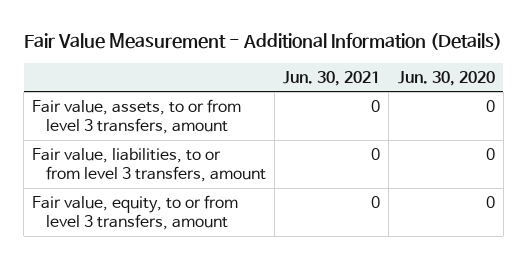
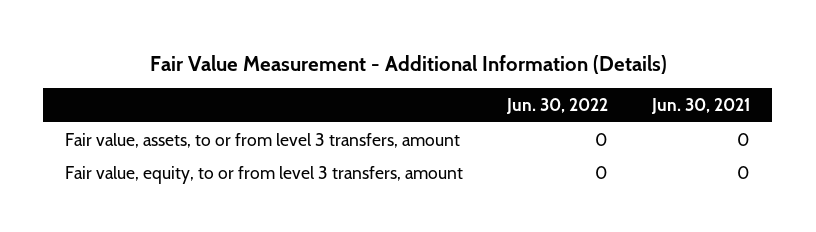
- | Jun. 30, 2021 | Jun. 30, 2020
+ | Jun. 30, 2022 | Jun. 30, 2021
- Fair value, liabilities, to or from level 3 transfers, amount | 0 | 0

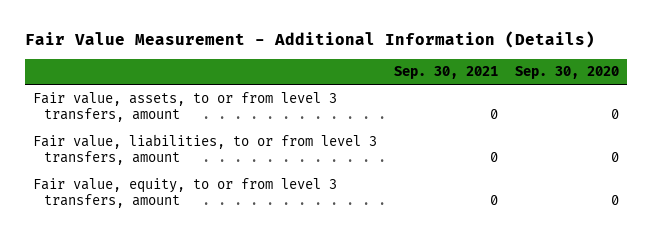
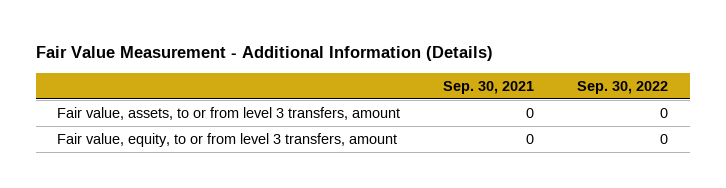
- | Sep. 30, 2021 | Sep. 30, 2020
+ | Sep. 30, 2021 | Sep. 30, 2022
- Fair value, liabilities, to or from level 3 transfers, amount | 0 | 0

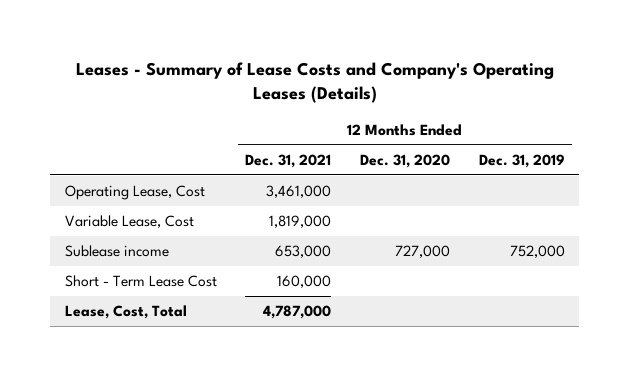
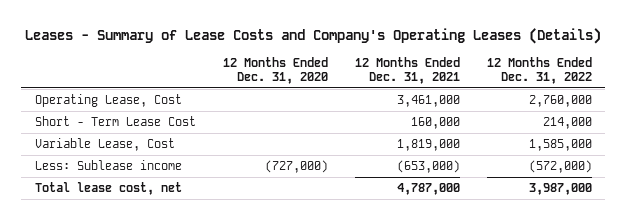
- | 12 Months Ended Dec. 31, 2021 | 12 Months Ended Dec. 31, 2020 | 12 Months Ended Dec. 31, 2019
+ | 12 Months Ended Dec. 31, 2020 | 12 Months Ended Dec. 31, 2021 | 12 Months Ended Dec. 31, 2022
- Sublease income | 653,000 | 727,000 | 752,000
- Lease, Cost, Total | 4,787,000 | |
moved down: Variable Lease, Cost | | 1,819,000 | 1,585,000
+ Less: Sublease income | (727,000) | (653,000) | (572,000)
+ Total lease cost, net | | 4,787,000 | 3,987,000

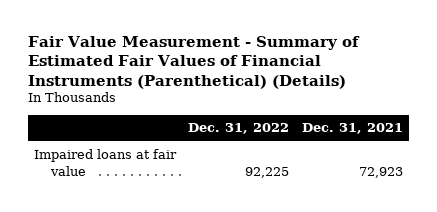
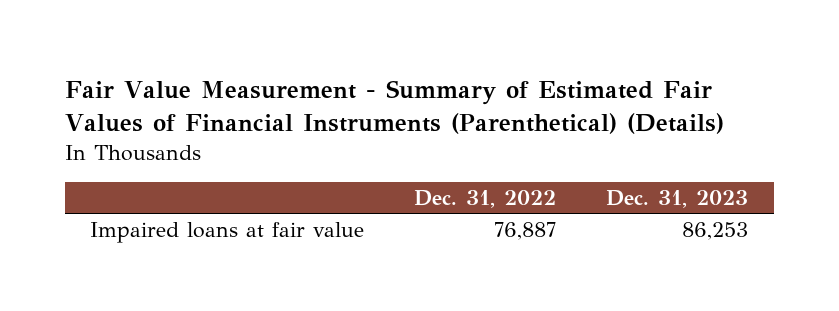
- | Dec. 31, 2022 | Dec. 31, 2021
+ | Dec. 31, 2022 | Dec. 31, 2023
- Impaired loans at fair value | 92,225 | 72,923
+ Impaired loans at fair value | 76,887 | 86,253

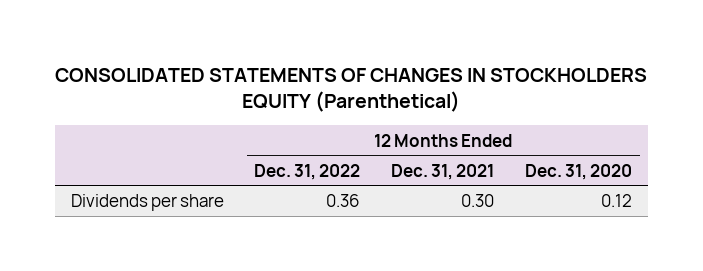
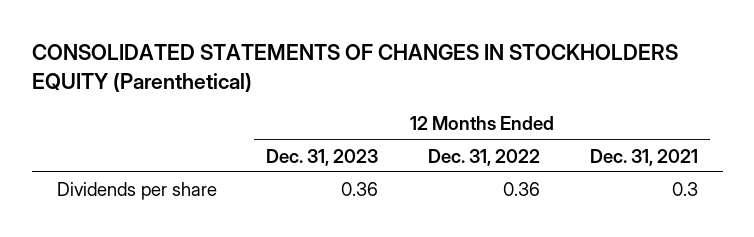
- | 12 Months Ended Dec. 31, 2022 | 12 Months Ended Dec. 31, 2021 | 12 Months Ended Dec. 31, 2020
+ | 12 Months Ended Dec. 31, 2023 | 12 Months Ended Dec. 31, 2022 | 12 Months Ended Dec. 31, 2021
- Dividends per share | 0.36 | 0.30 | 0.12
+ Dividends per share | 0.36 | 0.36 | 0.3

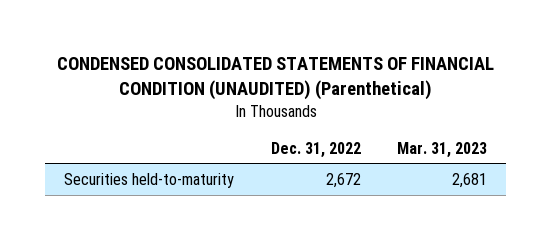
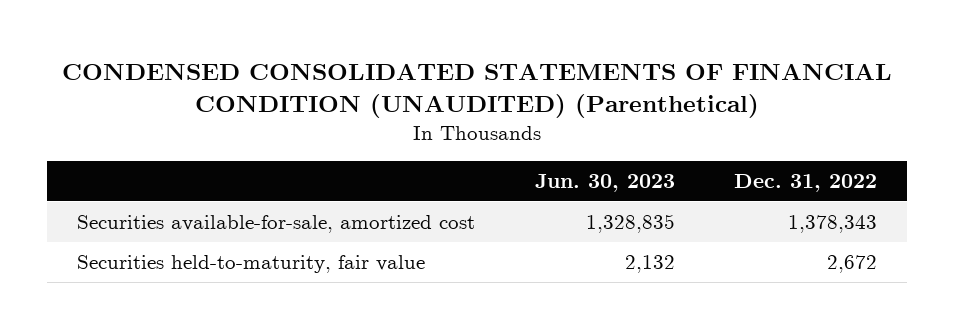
- | Dec. 31, 2022 | Mar. 31, 2023
+ | Jun. 30, 2023 | Dec. 31, 2022
- Securities held-to-maturity | 2,672 | 2,681
+ Securities available-for-sale, amortized cost | 1,328,835 | 1,378,343
+ Securities held-to-maturity, fair value | 2,132 | 2,672

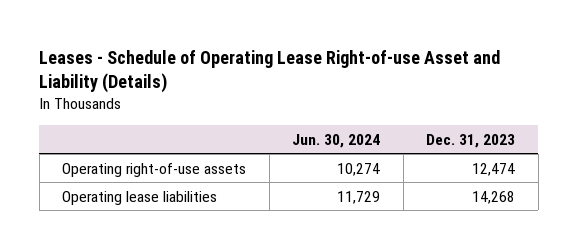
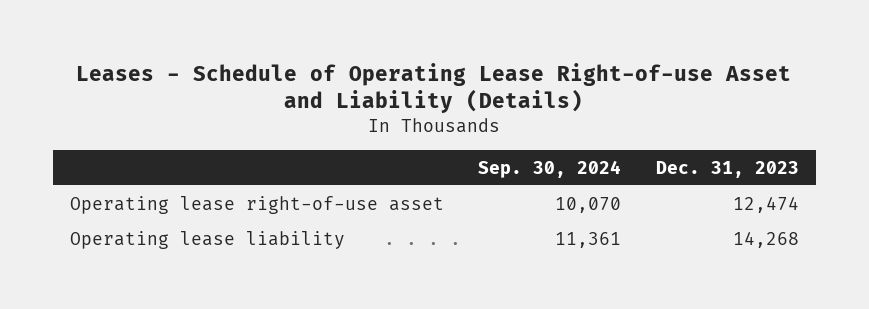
- | Jun. 30, 2024 | Dec. 31, 2023
+ | Sep. 30, 2024 | Dec. 31, 2023
- Operating right-of-use assets | 10,274 | 12,474
- Operating lease liabilities | 11,729 | 14,268
+ Operating lease right-of-use asset | 10,070 | 12,474
+ Operating lease liability | 11,361 | 14,268

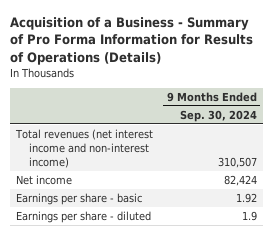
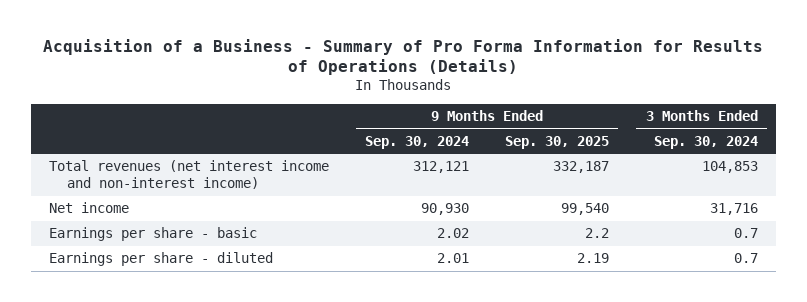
- | 9 Months Ended Sep. 30, 2024
+ | 9 Months Ended Sep. 30, 2024 | 9 Months Ended Sep. 30, 2025 | 3 Months Ended Sep. 30, 2024
- Total revenues (net interest income and non-interest income) | 310,507
- Net income | 82,424
- Earnings per share - basic | 1.92
- Earnings per share - diluted | 1.9
+ Total revenues (net interest income and non-interest income) | 312,121 | 332,187 | 104,853
+ Net income | 90,930 | 99,540 | 31,716
+ Earnings per share - basic | 2.02 | 2.2 | 0.7
+ Earnings per share - diluted | 2.01 | 2.19 | 0.7

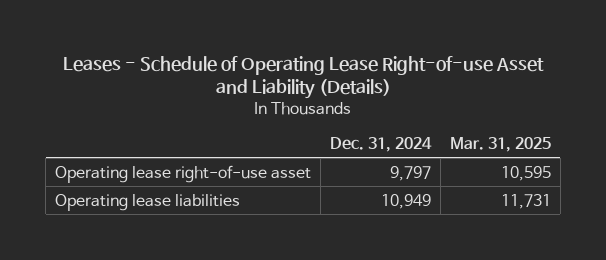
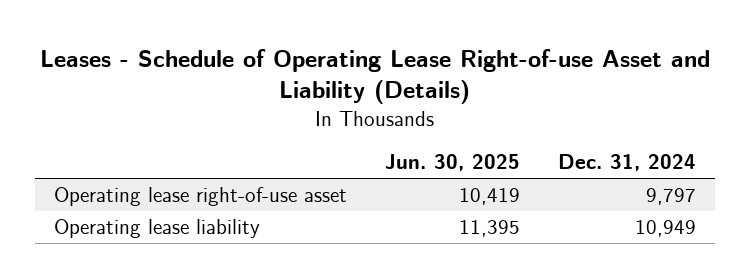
- | Dec. 31, 2024 | Mar. 31, 2025
+ | Jun. 30, 2025 | Dec. 31, 2024
- Operating lease liabilities | 10,949 | 11,731
+ Operating lease liability | 11,395 | 10,949

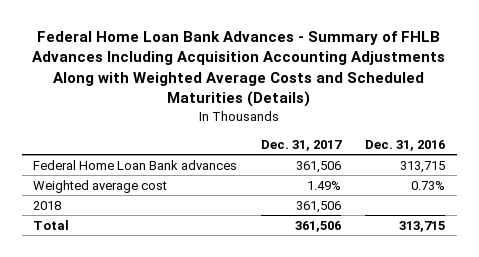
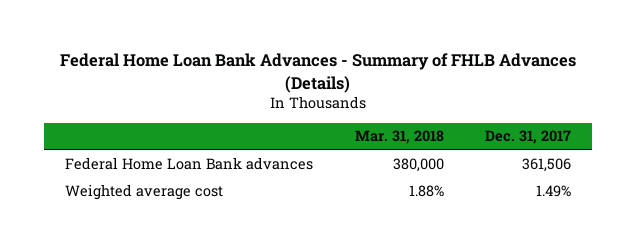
- Federal Home Loan Bank Advances - Summary of FHLB Advances Including Acquisition Accounting Adjustments Along with Weighted Average Costs and Scheduled Maturities (Details)
+ Federal Home Loan Bank Advances - Summary of FHLB Advances (Details)
- | Dec. 31, 2017 | Dec. 31, 2016
+ | Mar. 31, 2018 | Dec. 31, 2017
- 2018 | 361,506 |
- Total | 361,506 | 313,715

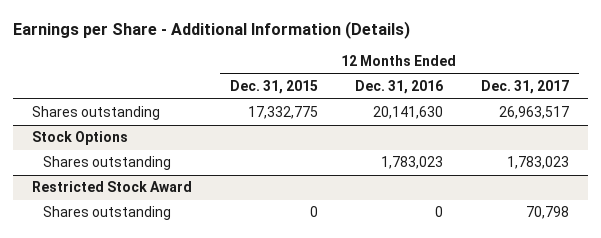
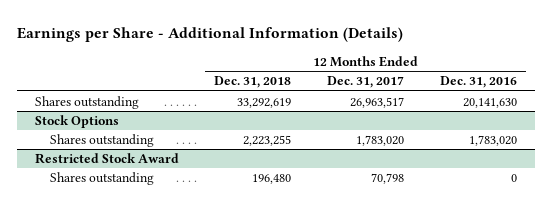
- | 12 Months Ended Dec. 31, 2015 | 12 Months Ended Dec. 31, 2016 | 12 Months Ended Dec. 31, 2017
+ | 12 Months Ended Dec. 31, 2018 | 12 Months Ended Dec. 31, 2017 | 12 Months Ended Dec. 31, 2016
@ Stock Options
- Shares outstanding | | 1,783,023 | 1,783,023
+ Shares outstanding | 2,223,255 | 1,783,020 | 1,783,020

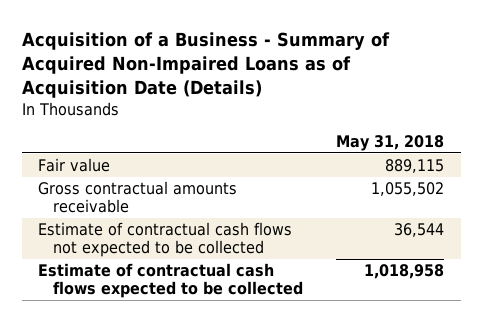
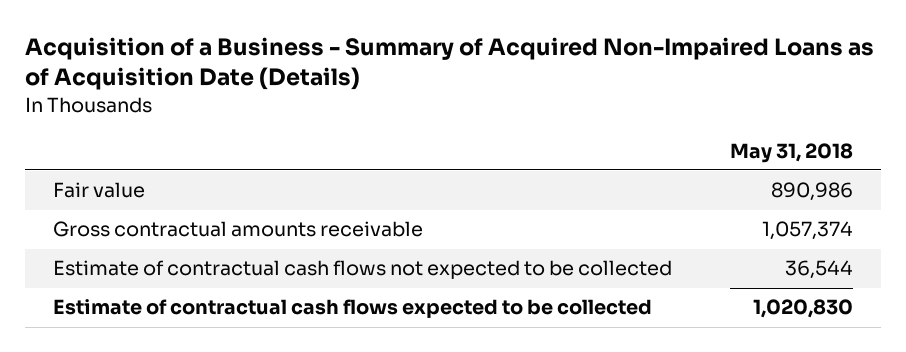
- Fair value | 889,115
- Gross contractual amounts receivable | 1,055,502
+ Fair value | 890,986
+ Gross contractual amounts receivable | 1,057,374
- Estimate of contractual cash flows expected to be collected | 1,018,958
+ Estimate of contractual cash flows expected to be collected | 1,020,830

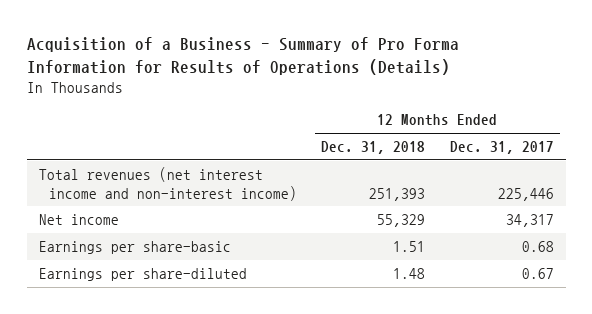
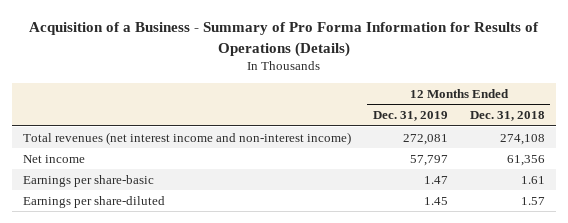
- | 12 Months Ended Dec. 31, 2018 | 12 Months Ended Dec. 31, 2017
+ | 12 Months Ended Dec. 31, 2019 | 12 Months Ended Dec. 31, 2018
- Total revenues (net interest income and non-interest income) | 251,393 | 225,446
- Net income | 55,329 | 34,317
- Earnings per share-basic | 1.51 | 0.68
- Earnings per share-diluted | 1.48 | 0.67
+ Total revenues (net interest income and non-interest income) | 272,081 | 274,108
+ Net income | 57,797 | 61,356
+ Earnings per share-basic | 1.47 | 1.61
+ Earnings per share-diluted | 1.45 | 1.57

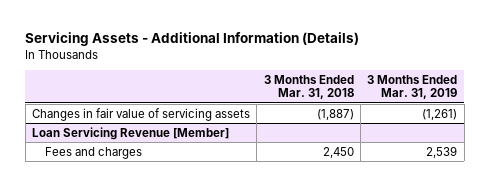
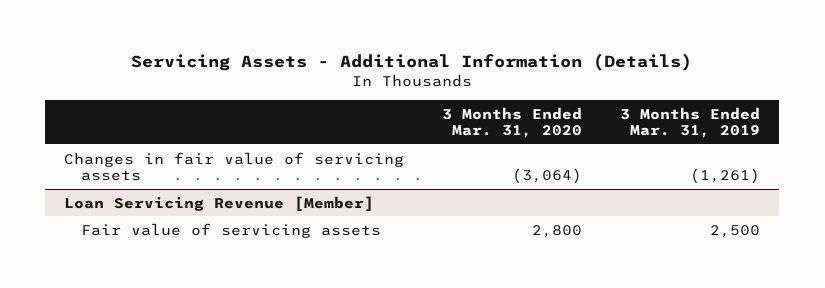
- | 3 Months Ended Mar. 31, 2018 | 3 Months Ended Mar. 31, 2019
+ | 3 Months Ended Mar. 31, 2020 | 3 Months Ended Mar. 31, 2019
@ Loan Servicing Revenue [Member]
- Fees and charges | 2,450 | 2,539
+ Fair value of servicing assets | 2,800 | 2,500

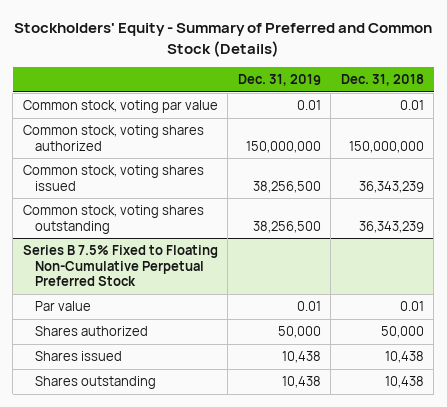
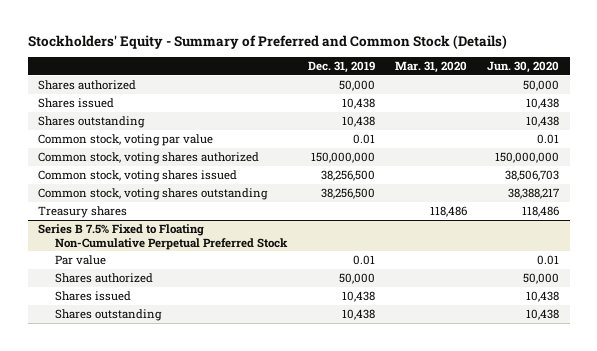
- | Dec. 31, 2019 | Dec. 31, 2018
+ | Dec. 31, 2019 | Mar. 31, 2020 | Jun. 30, 2020
+ Shares authorized | 50,000 | | 50,000
+ Shares issued | 10,438 | | 10,438
+ Shares outstanding | 10,438 | | 10,438
+ Treasury shares | | 118,486 | 118,486

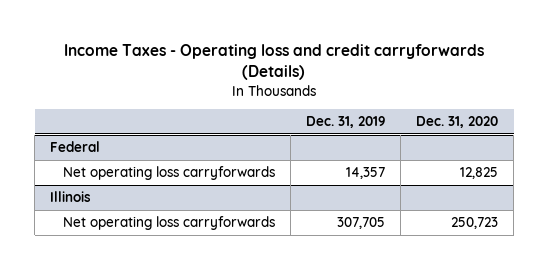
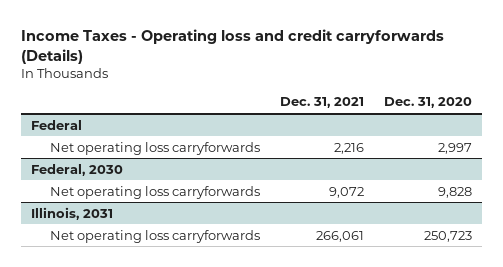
- | Dec. 31, 2019 | Dec. 31, 2020
+ | Dec. 31, 2021 | Dec. 31, 2020
@ Federal
- Net operating loss carryforwards | 14,357 | 12,825
- Illinois
@ Federal
+ Net operating loss carryforwards | 2,216 | 2,997
+ Federal, 2030
+ Net operating loss carryforwards | 9,072 | 9,828
+ Illinois, 2031

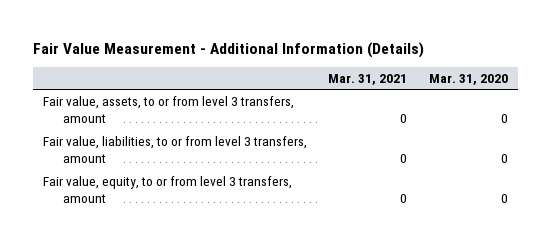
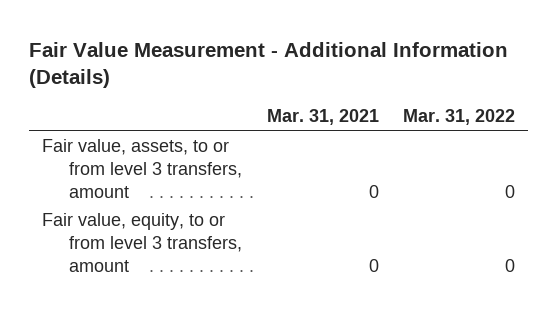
- | Mar. 31, 2021 | Mar. 31, 2020
+ | Mar. 31, 2021 | Mar. 31, 2022
- Fair value, liabilities, to or from level 3 transfers, amount | 0 | 0

